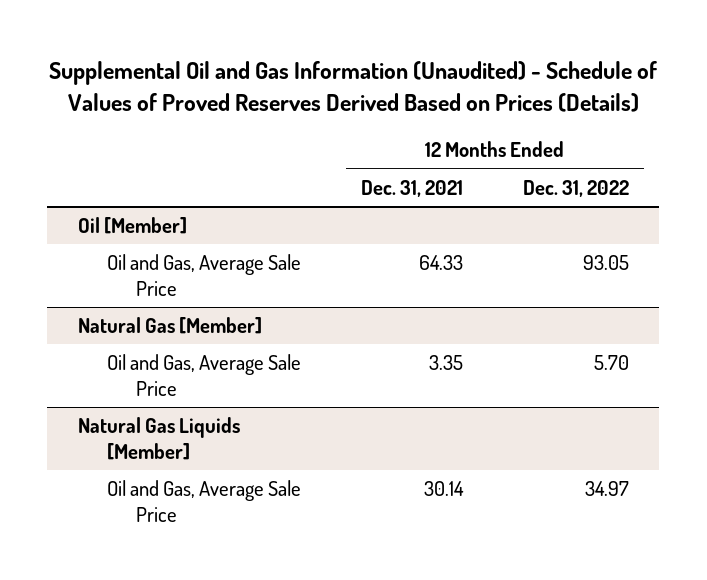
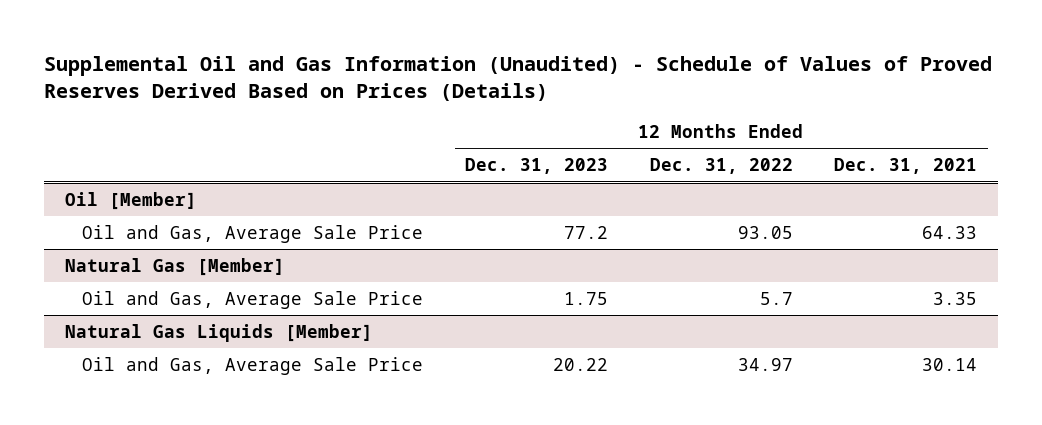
- | 12 Months Ended Dec. 31, 2021 | 12 Months Ended Dec. 31, 2022
+ | 12 Months Ended Dec. 31, 2023 | 12 Months Ended Dec. 31, 2022 | 12 Months Ended Dec. 31, 2021
@ Natural Gas [Member]
- Oil and Gas, Average Sale Price | 3.35 | 5.70
+ Oil and Gas, Average Sale Price | 1.75 | 5.7 | 3.35

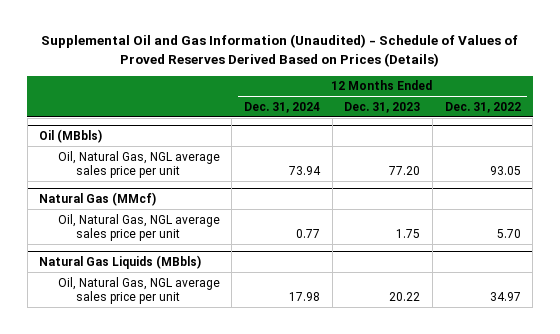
- | 12 Months Ended Dec. 31, 2023 | 12 Months Ended Dec. 31, 2022 | 12 Months Ended Dec. 31, 2021
+ | 12 Months Ended Dec. 31, 2024 | 12 Months Ended Dec. 31, 2023 | 12 Months Ended Dec. 31, 2022
- Oil [Member]
- Oil and Gas, Average Sale Price | 77.2 | 93.05 | 64.33
- Natural Gas [Member]
- Oil and Gas, Average Sale Price | 1.75 | 5.7 | 3.35
- Natural Gas Liquids [Member]
- Oil and Gas, Average Sale Price | 20.22 | 34.97 | 30.14
+ Oil (MBbls)
+ Oil, Natural Gas, NGL average sales price per unit | 73.94 | 77.20 | 93.05
+ Natural Gas (MMcf)
+ Oil, Natural Gas, NGL average sales price per unit | 0.77 | 1.75 | 5.70
+ Natural Gas Liquids (MBbls)
+ Oil, Natural Gas, NGL average sales price per unit | 17.98 | 20.22 | 34.97

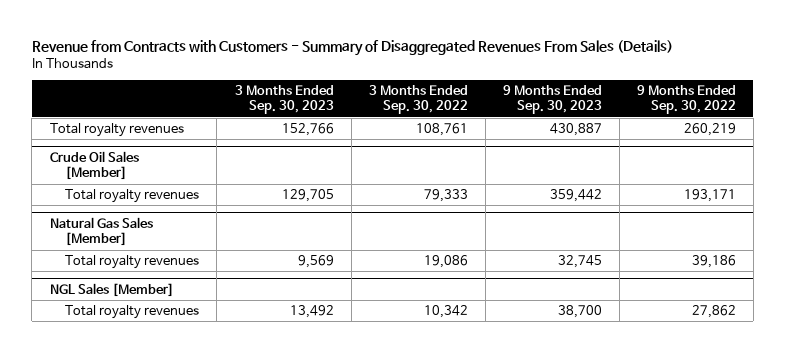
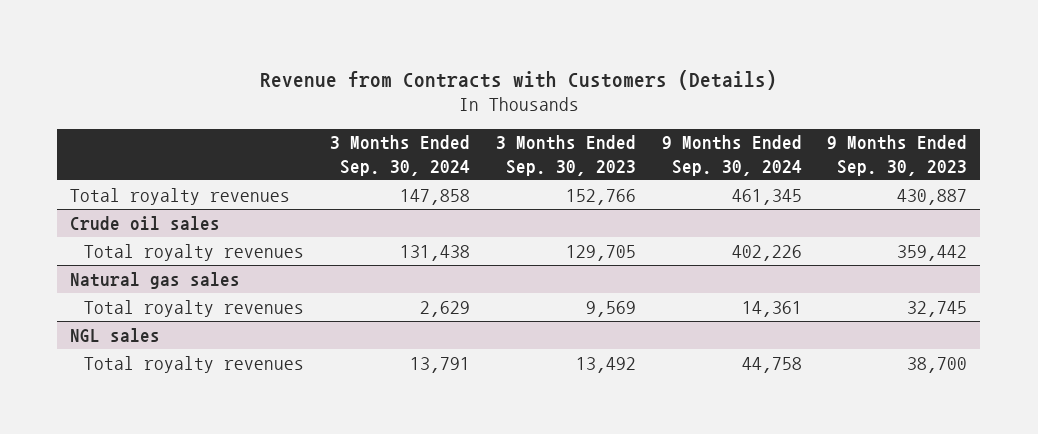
- Revenue from Contracts with Customers - Summary of Disaggregated Revenues From Sales (Details)
+ Revenue from Contracts with Customers (Details)
- | 3 Months Ended Sep. 30, 2023 | 3 Months Ended Sep. 30, 2022 | 9 Months Ended Sep. 30, 2023 | 9 Months Ended Sep. 30, 2022
+ | 3 Months Ended Sep. 30, 2024 | 3 Months Ended Sep. 30, 2023 | 9 Months Ended Sep. 30, 2024 | 9 Months Ended Sep. 30, 2023
- Crude Oil Sales [Member]
+ Crude oil sales
- Natural Gas Sales [Member]
+ Natural gas sales
- NGL Sales [Member]
+ NGL sales

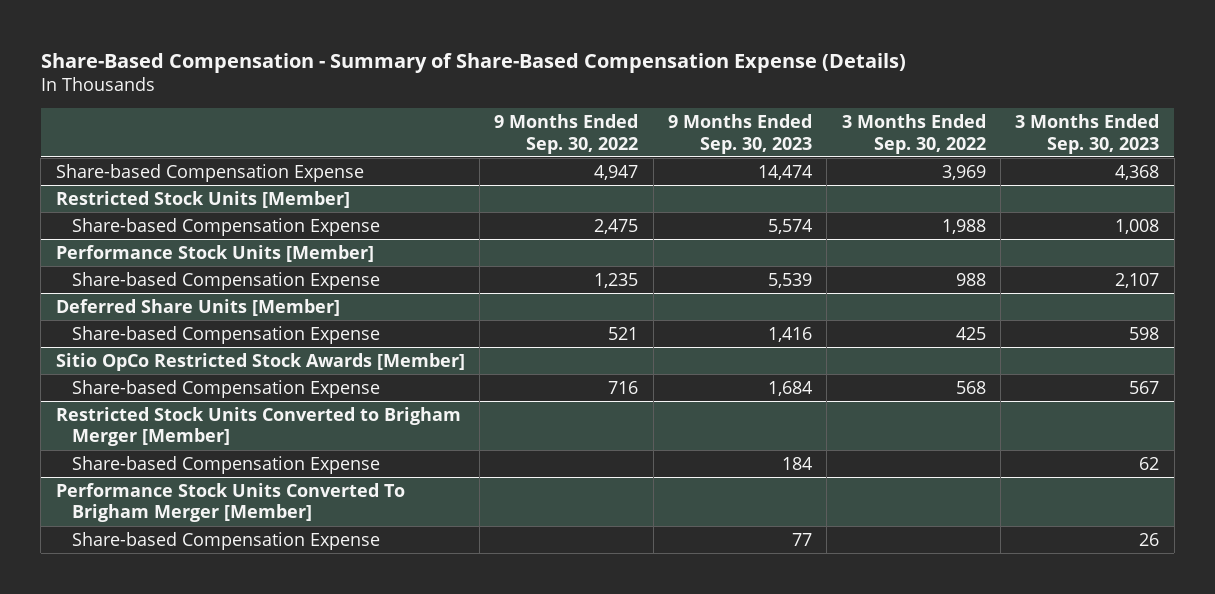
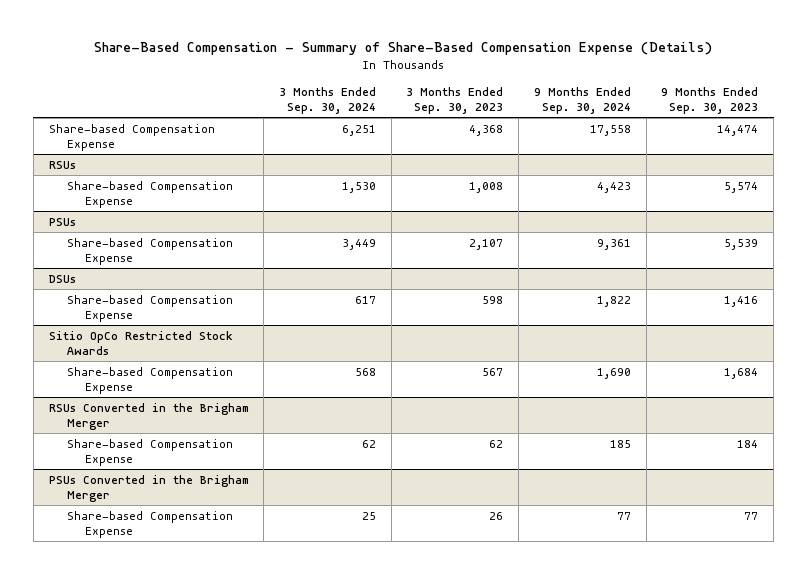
- | 9 Months Ended Sep. 30, 2022 | 9 Months Ended Sep. 30, 2023 | 3 Months Ended Sep. 30, 2022 | 3 Months Ended Sep. 30, 2023
+ | 3 Months Ended Sep. 30, 2024 | 3 Months Ended Sep. 30, 2023 | 9 Months Ended Sep. 30, 2024 | 9 Months Ended Sep. 30, 2023
- Restricted Stock Units [Member]
+ RSUs
- Performance Stock Units [Member]
+ PSUs
- Deferred Share Units [Member]
+ DSUs
- Sitio OpCo Restricted Stock Awards [Member]
+ Sitio OpCo Restricted Stock Awards
- Restricted Stock Units Converted to Brigham Merger [Member]
+ RSUs Converted in the Brigham Merger
- Performance Stock Units Converted To Brigham Merger [Member]
+ PSUs Converted in the Brigham Merger

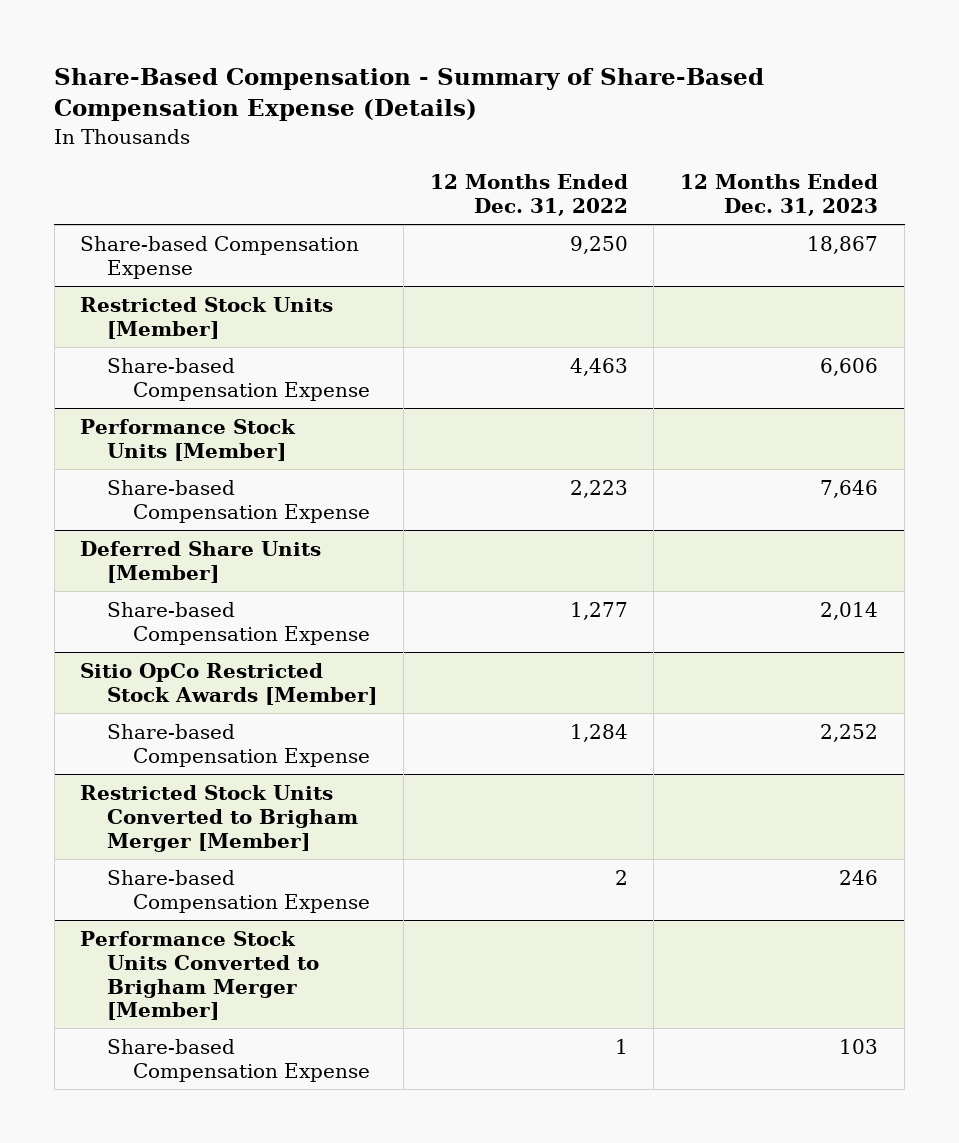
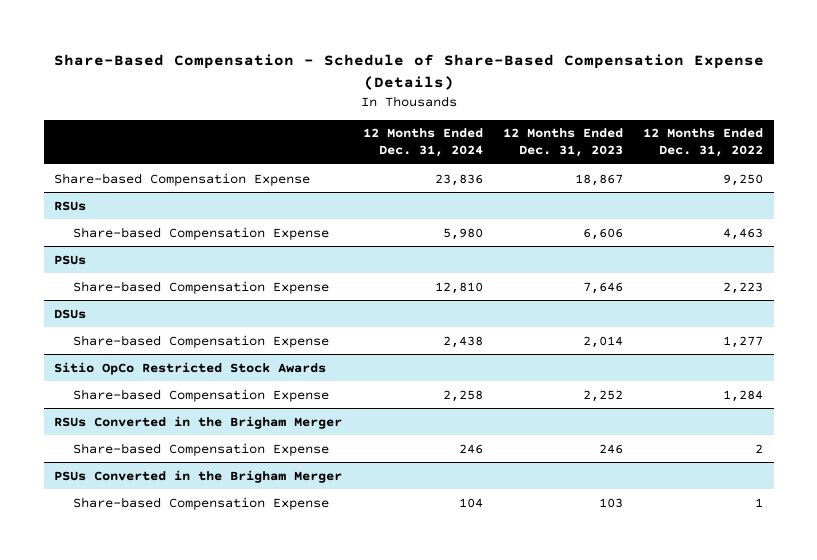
- Share-Based Compensation - Summary of Share-Based Compensation Expense (Details)
+ Share-Based Compensation - Schedule of Share-Based Compensation Expense (Details)
- | 12 Months Ended Dec. 31, 2022 | 12 Months Ended Dec. 31, 2023
+ | 12 Months Ended Dec. 31, 2024 | 12 Months Ended Dec. 31, 2023 | 12 Months Ended Dec. 31, 2022
- Restricted Stock Units [Member]
+ RSUs
- Performance Stock Units [Member]
+ PSUs
- Deferred Share Units [Member]
+ DSUs
- Sitio OpCo Restricted Stock Awards [Member]
+ Sitio OpCo Restricted Stock Awards
- Restricted Stock Units Converted to Brigham Merger [Member]
+ RSUs Converted in the Brigham Merger
- Performance Stock Units Converted to Brigham Merger [Member]
+ PSUs Converted in the Brigham Merger

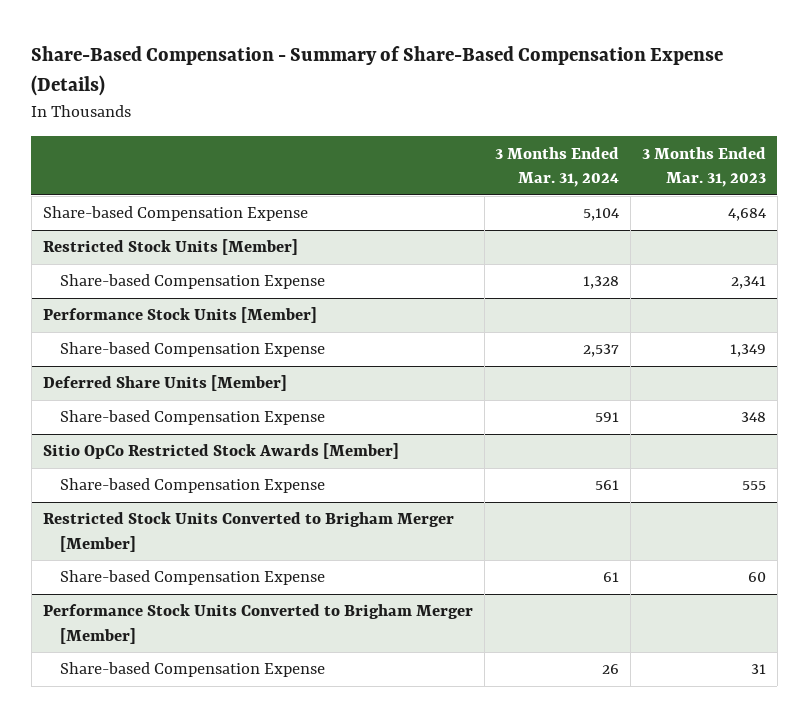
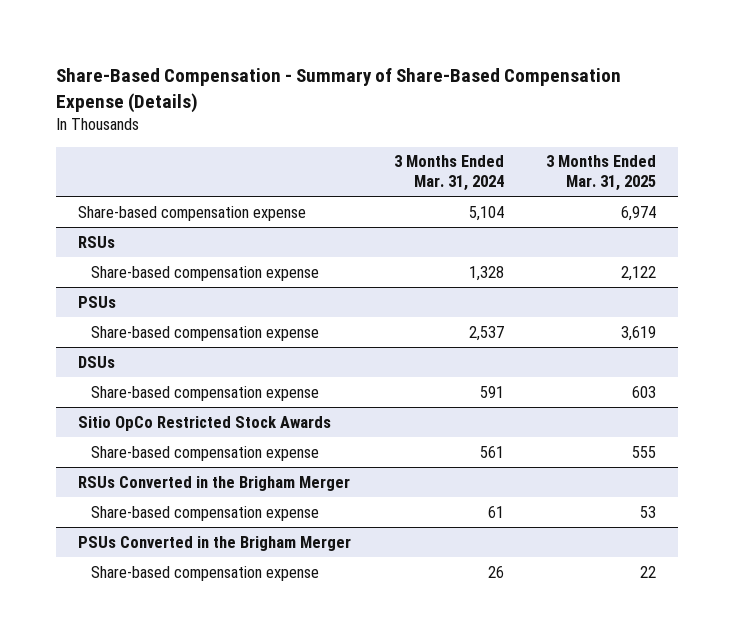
- | 3 Months Ended Mar. 31, 2024 | 3 Months Ended Mar. 31, 2023
+ | 3 Months Ended Mar. 31, 2024 | 3 Months Ended Mar. 31, 2025
- Share-based Compensation Expense | 5,104 | 4,684
- Restricted Stock Units [Member]
- Share-based Compensation Expense | 1,328 | 2,341
- Performance Stock Units [Member]
- Share-based Compensation Expense | 2,537 | 1,349
- Deferred Share Units [Member]
- Share-based Compensation Expense | 591 | 348
- Sitio OpCo Restricted Stock Awards [Member]
- Share-based Compensation Expense | 561 | 555
- Restricted Stock Units Converted to Brigham Merger [Member]
- Share-based Compensation Expense | 61 | 60
- Performance Stock Units Converted to Brigham Merger [Member]
- Share-based Compensation Expense | 26 | 31
+ Share-based compensation expense | 5,104 | 6,974
+ RSUs
+ Share-based compensation expense | 1,328 | 2,122
+ PSUs
+ Share-based compensation expense | 2,537 | 3,619
+ DSUs
+ Share-based compensation expense | 591 | 603
+ Sitio OpCo Restricted Stock Awards
+ Share-based compensation expense | 561 | 555
+ RSUs Converted in the Brigham Merger
+ Share-based compensation expense | 61 | 53
+ PSUs Converted in the Brigham Merger
+ Share-based compensation expense | 26 | 22

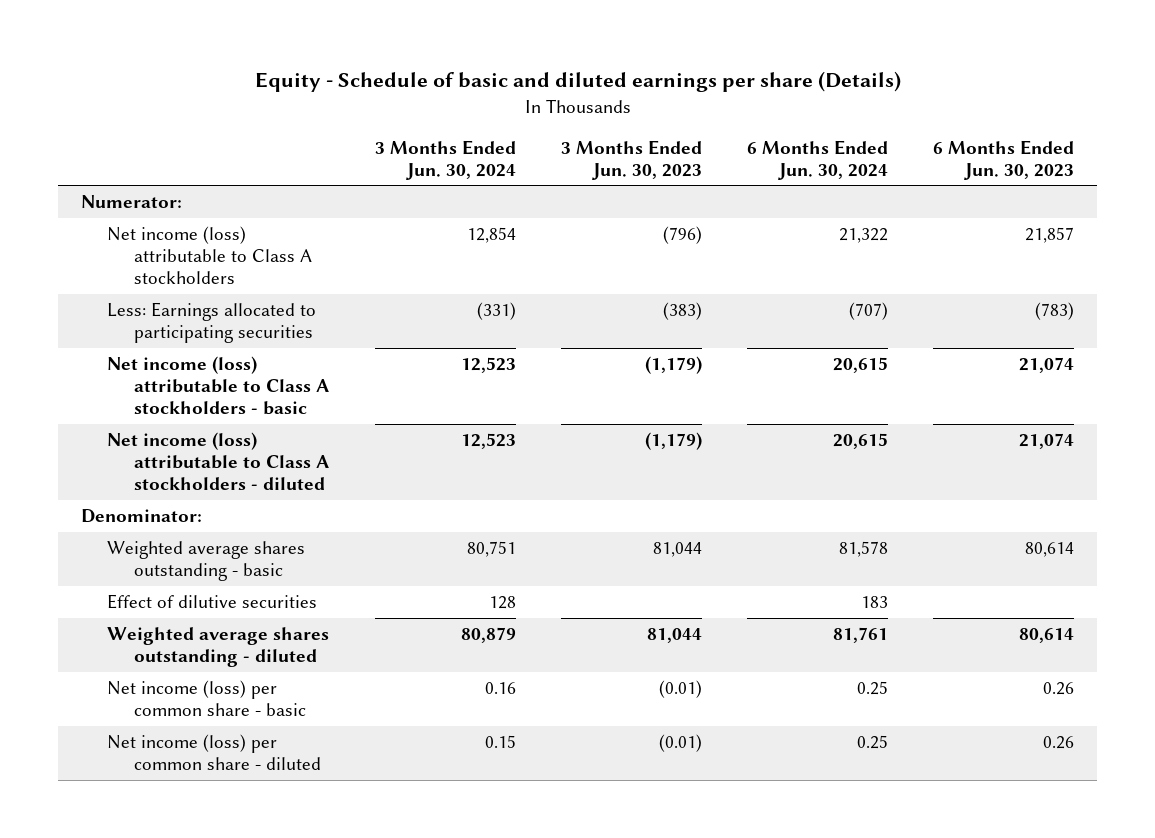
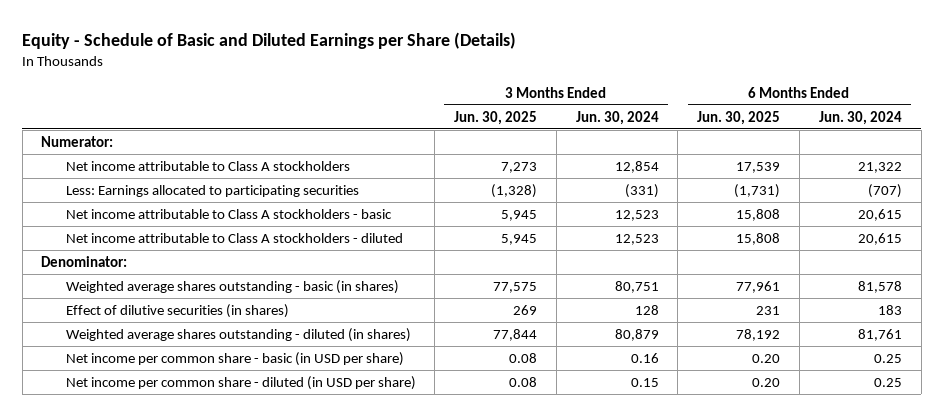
- Equity - Schedule of basic and diluted earnings per share (Details)
+ Equity - Schedule of Basic and Diluted Earnings per Share (Details)
- | 3 Months Ended Jun. 30, 2024 | 3 Months Ended Jun. 30, 2023 | 6 Months Ended Jun. 30, 2024 | 6 Months Ended Jun. 30, 2023
+ | 3 Months Ended Jun. 30, 2025 | 3 Months Ended Jun. 30, 2024 | 6 Months Ended Jun. 30, 2025 | 6 Months Ended Jun. 30, 2024
- Net income (loss) attributable to Class A stockholders | 12,854 | (796) | 21,322 | 21,857
+ Net income attributable to Class A stockholders | 7,273 | 12,854 | 17,539 | 21,322
- Net income (loss) attributable to Class A stockholders - basic | 12,523 | (1,179) | 20,615 | 21,074
- Net income (loss) attributable to Class A stockholders - diluted | 12,523 | (1,179) | 20,615 | 21,074
+ Net income attributable to Class A stockholders - basic | 5,945 | 12,523 | 15,808 | 20,615
+ Net income attributable to Class A stockholders - diluted | 5,945 | 12,523 | 15,808 | 20,615
- Weighted average shares outstanding - basic | 80,751 | 81,044 | 81,578 | 80,614
- Effect of dilutive securities | 128 | | 183 |
- Weighted average shares outstanding - diluted | 80,879 | 81,044 | 81,761 | 80,614
- Net income (loss) per common share - basic | 0.16 | (0.01) | 0.25 | 0.26
- Net income (loss) per common share - diluted | 0.15 | (0.01) | 0.25 | 0.26
+ Weighted average shares outstanding - basic (in shares) | 77,575 | 80,751 | 77,961 | 81,578
+ Effect of dilutive securities (in shares) | 269 | 128 | 231 | 183
+ Weighted average shares outstanding - diluted (in shares) | 77,844 | 80,879 | 78,192 | 81,761
+ Net income per common share - basic (in USD per share) | 0.08 | 0.16 | 0.20 | 0.25
+ Net income per common share - diluted (in USD per share) | 0.08 | 0.15 | 0.20 | 0.25

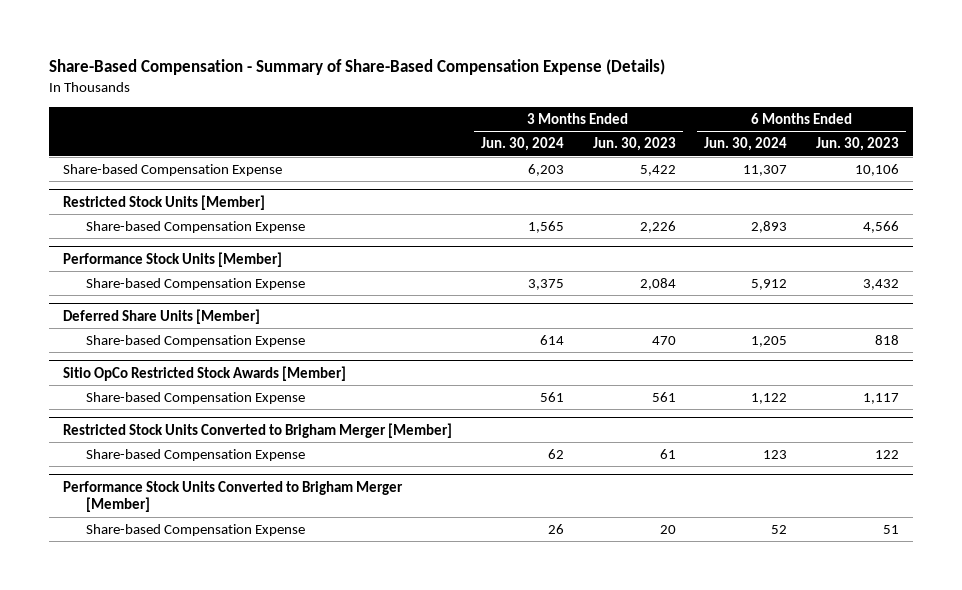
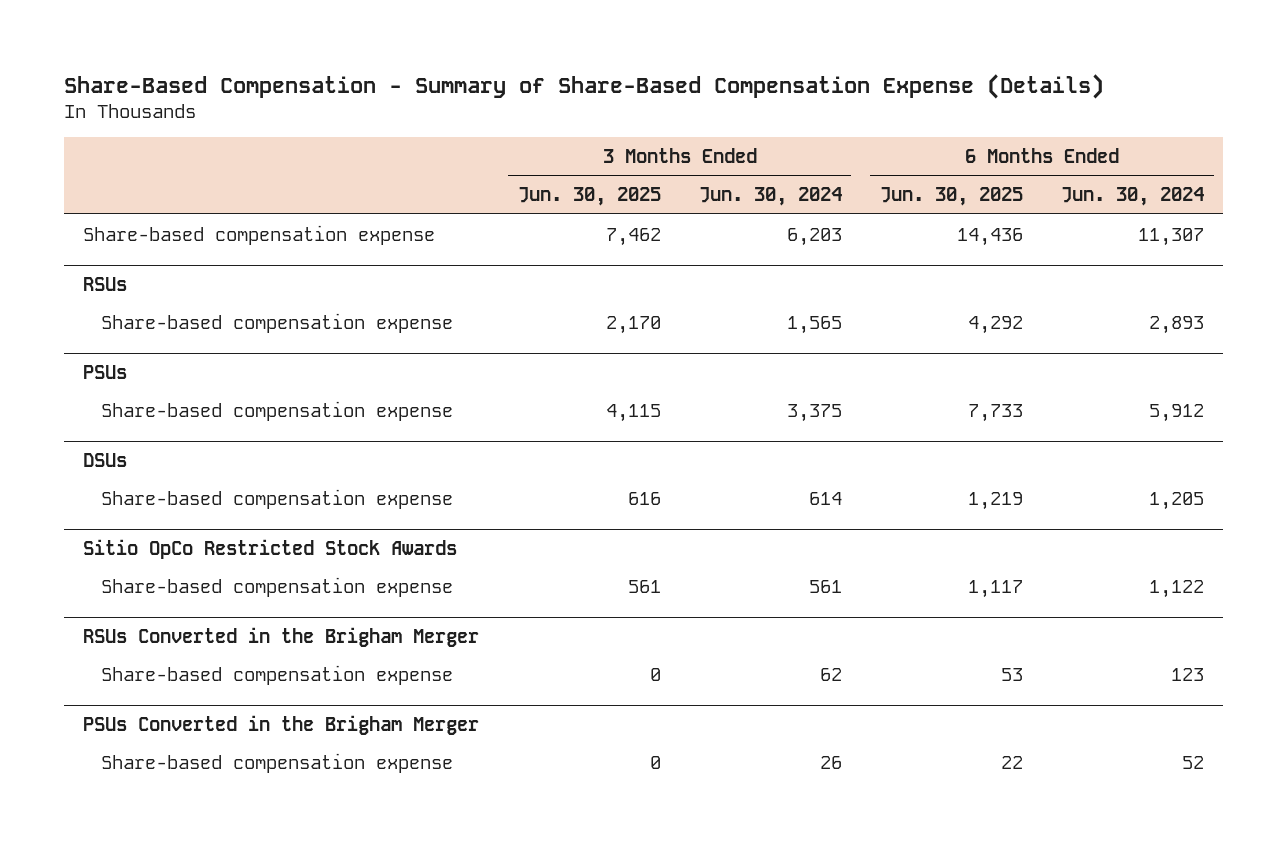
- | 3 Months Ended Jun. 30, 2024 | 3 Months Ended Jun. 30, 2023 | 6 Months Ended Jun. 30, 2024 | 6 Months Ended Jun. 30, 2023
+ | 3 Months Ended Jun. 30, 2025 | 3 Months Ended Jun. 30, 2024 | 6 Months Ended Jun. 30, 2025 | 6 Months Ended Jun. 30, 2024
- Share-based Compensation Expense | 6,203 | 5,422 | 11,307 | 10,106
- Restricted Stock Units [Member]
- Share-based Compensation Expense | 1,565 | 2,226 | 2,893 | 4,566
- Performance Stock Units [Member]
- Share-based Compensation Expense | 3,375 | 2,084 | 5,912 | 3,432
- Deferred Share Units [Member]
- Share-based Compensation Expense | 614 | 470 | 1,205 | 818
- Sitio OpCo Restricted Stock Awards [Member]
- Share-based Compensation Expense | 561 | 561 | 1,122 | 1,117
- Restricted Stock Units Converted to Brigham Merger [Member]
- Share-based Compensation Expense | 62 | 61 | 123 | 122
- Performance Stock Units Converted to Brigham Merger [Member]
- Share-based Compensation Expense | 26 | 20 | 52 | 51
+ Share-based compensation expense | 7,462 | 6,203 | 14,436 | 11,307
+ RSUs
+ Share-based compensation expense | 2,170 | 1,565 | 4,292 | 2,893
+ PSUs
+ Share-based compensation expense | 4,115 | 3,375 | 7,733 | 5,912
+ DSUs
+ Share-based compensation expense | 616 | 614 | 1,219 | 1,205
+ Sitio OpCo Restricted Stock Awards
+ Share-based compensation expense | 561 | 561 | 1,117 | 1,122
+ RSUs Converted in the Brigham Merger
+ Share-based compensation expense | 0 | 62 | 53 | 123
+ PSUs Converted in the Brigham Merger
+ Share-based compensation expense | 0 | 26 | 22 | 52

